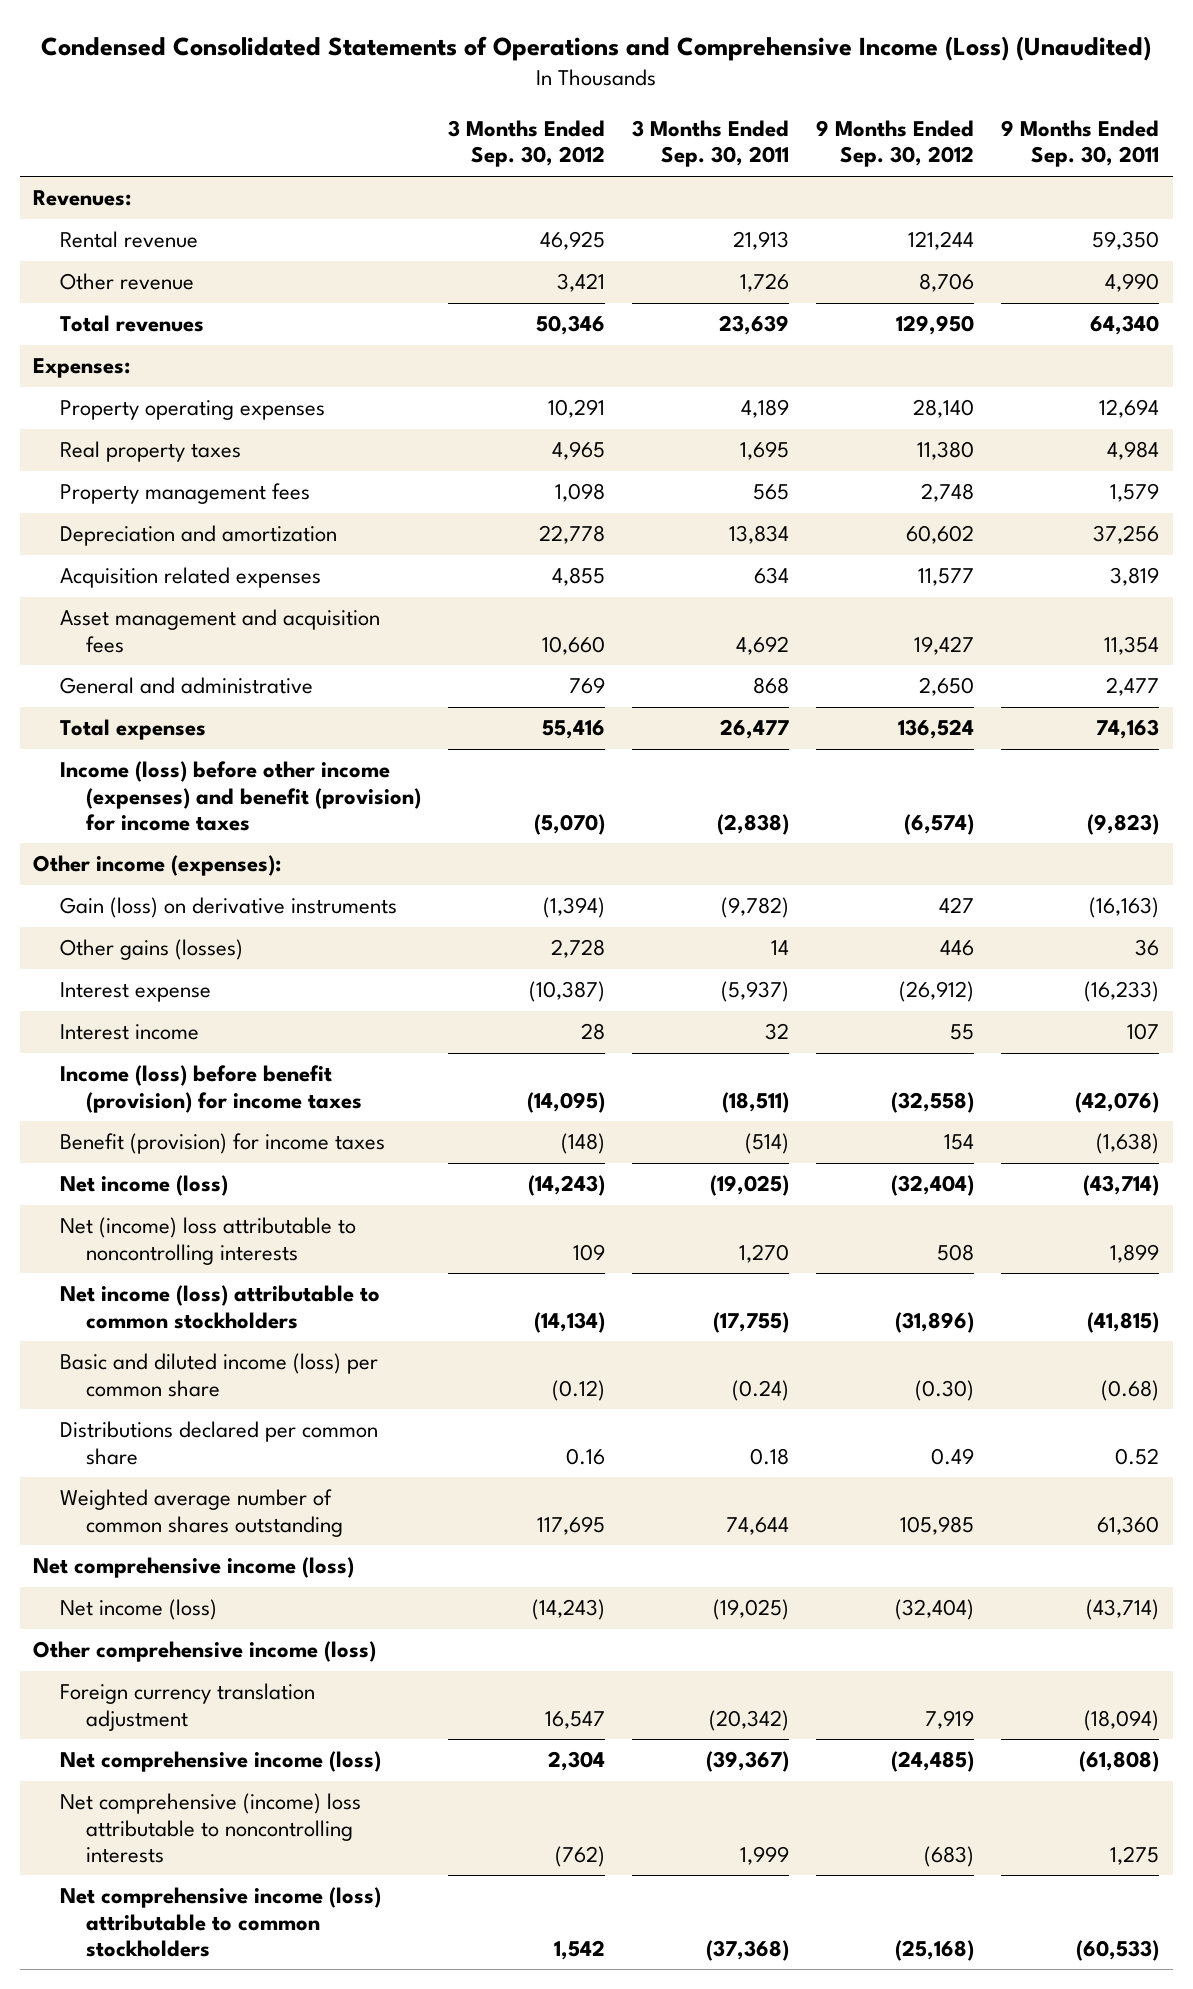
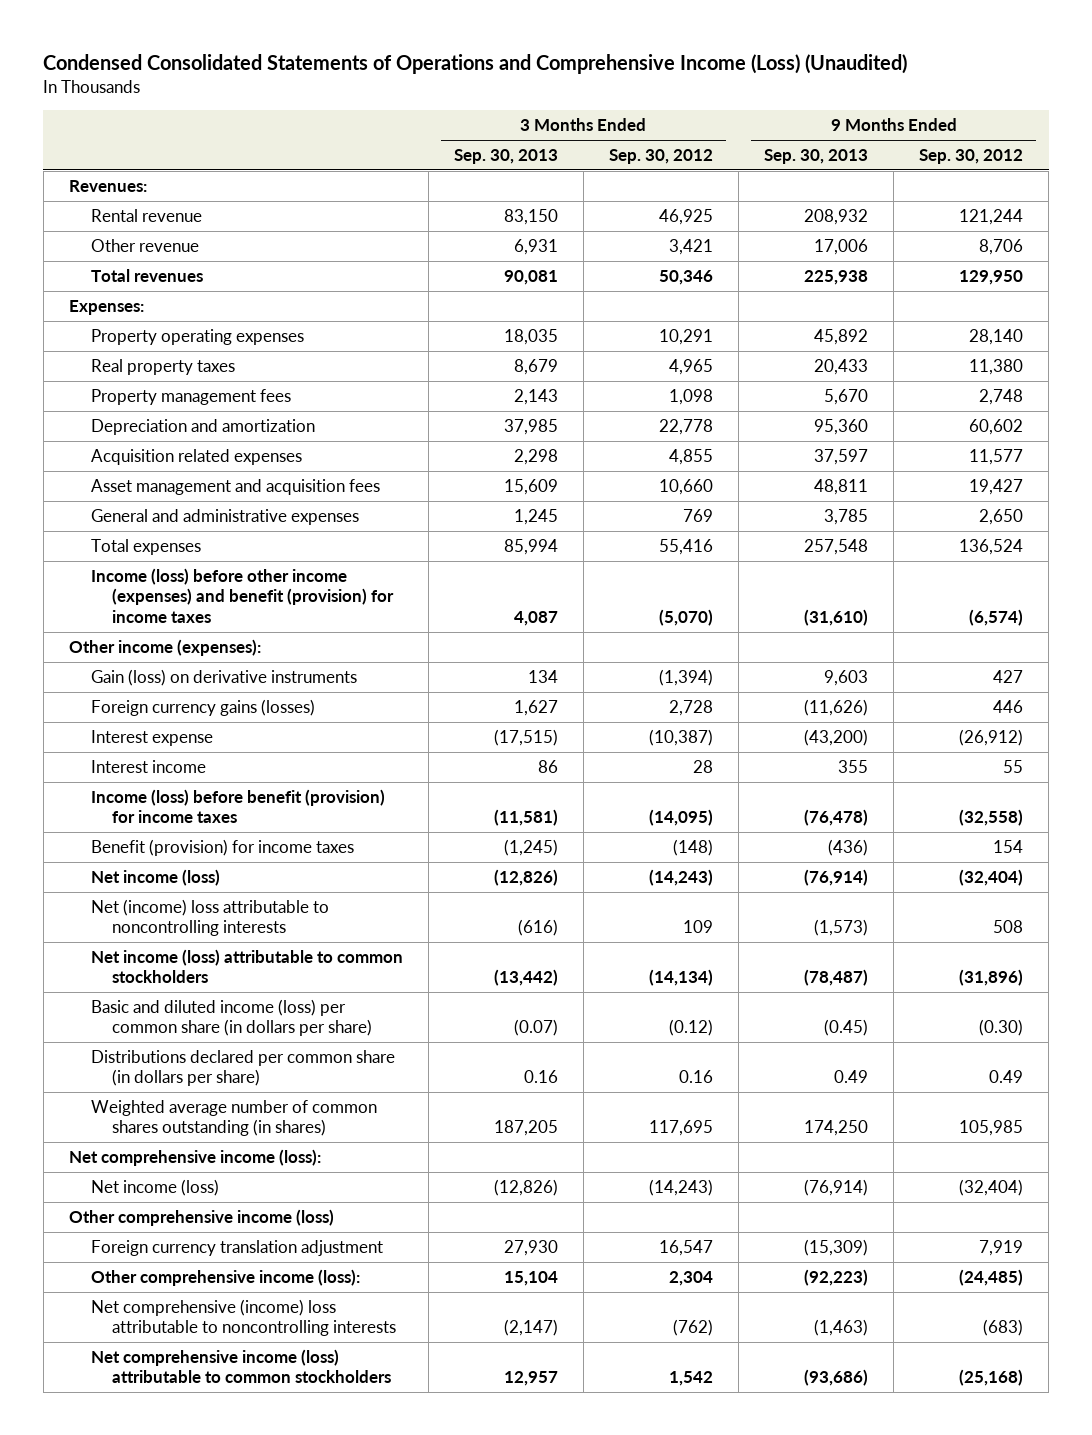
- | 3 Months Ended Sep. 30, 2012 | 3 Months Ended Sep. 30, 2011 | 9 Months Ended Sep. 30, 2012 | 9 Months Ended Sep. 30, 2011
+ | 3 Months Ended Sep. 30, 2013 | 3 Months Ended Sep. 30, 2012 | 9 Months Ended Sep. 30, 2013 | 9 Months Ended Sep. 30, 2012
- General and administrative | 769 | 868 | 2,650 | 2,477
+ General and administrative expenses | 1,245 | 769 | 3,785 | 2,650
- Other gains (losses) | 2,728 | 14 | 446 | 36
+ Foreign currency gains (losses) | 1,627 | 2,728 | (11,626) | 446
- Basic and diluted income (loss) per common share | (0.12) | (0.24) | (0.30) | (0.68)
- Distributions declared per common share | 0.16 | 0.18 | 0.49 | 0.52
- Weighted average number of common shares outstanding | 117,695 | 74,644 | 105,985 | 61,360
- Net comprehensive income (loss)
+ Basic and diluted income (loss) per common share (in dollars per share) | (0.07) | (0.12) | (0.45) | (0.30)
+ Distributions declared per common share (in dollars per share) | 0.16 | 0.16 | 0.49 | 0.49
+ Weighted average number of common shares outstanding (in shares) | 187,205 | 117,695 | 174,250 | 105,985
+ Net comprehensive income (loss):
- Net comprehensive income (loss) | 2,304 | (39,367) | (24,485) | (61,808)
+ Other comprehensive income (loss): | 15,104 | 2,304 | (92,223) | (24,485)

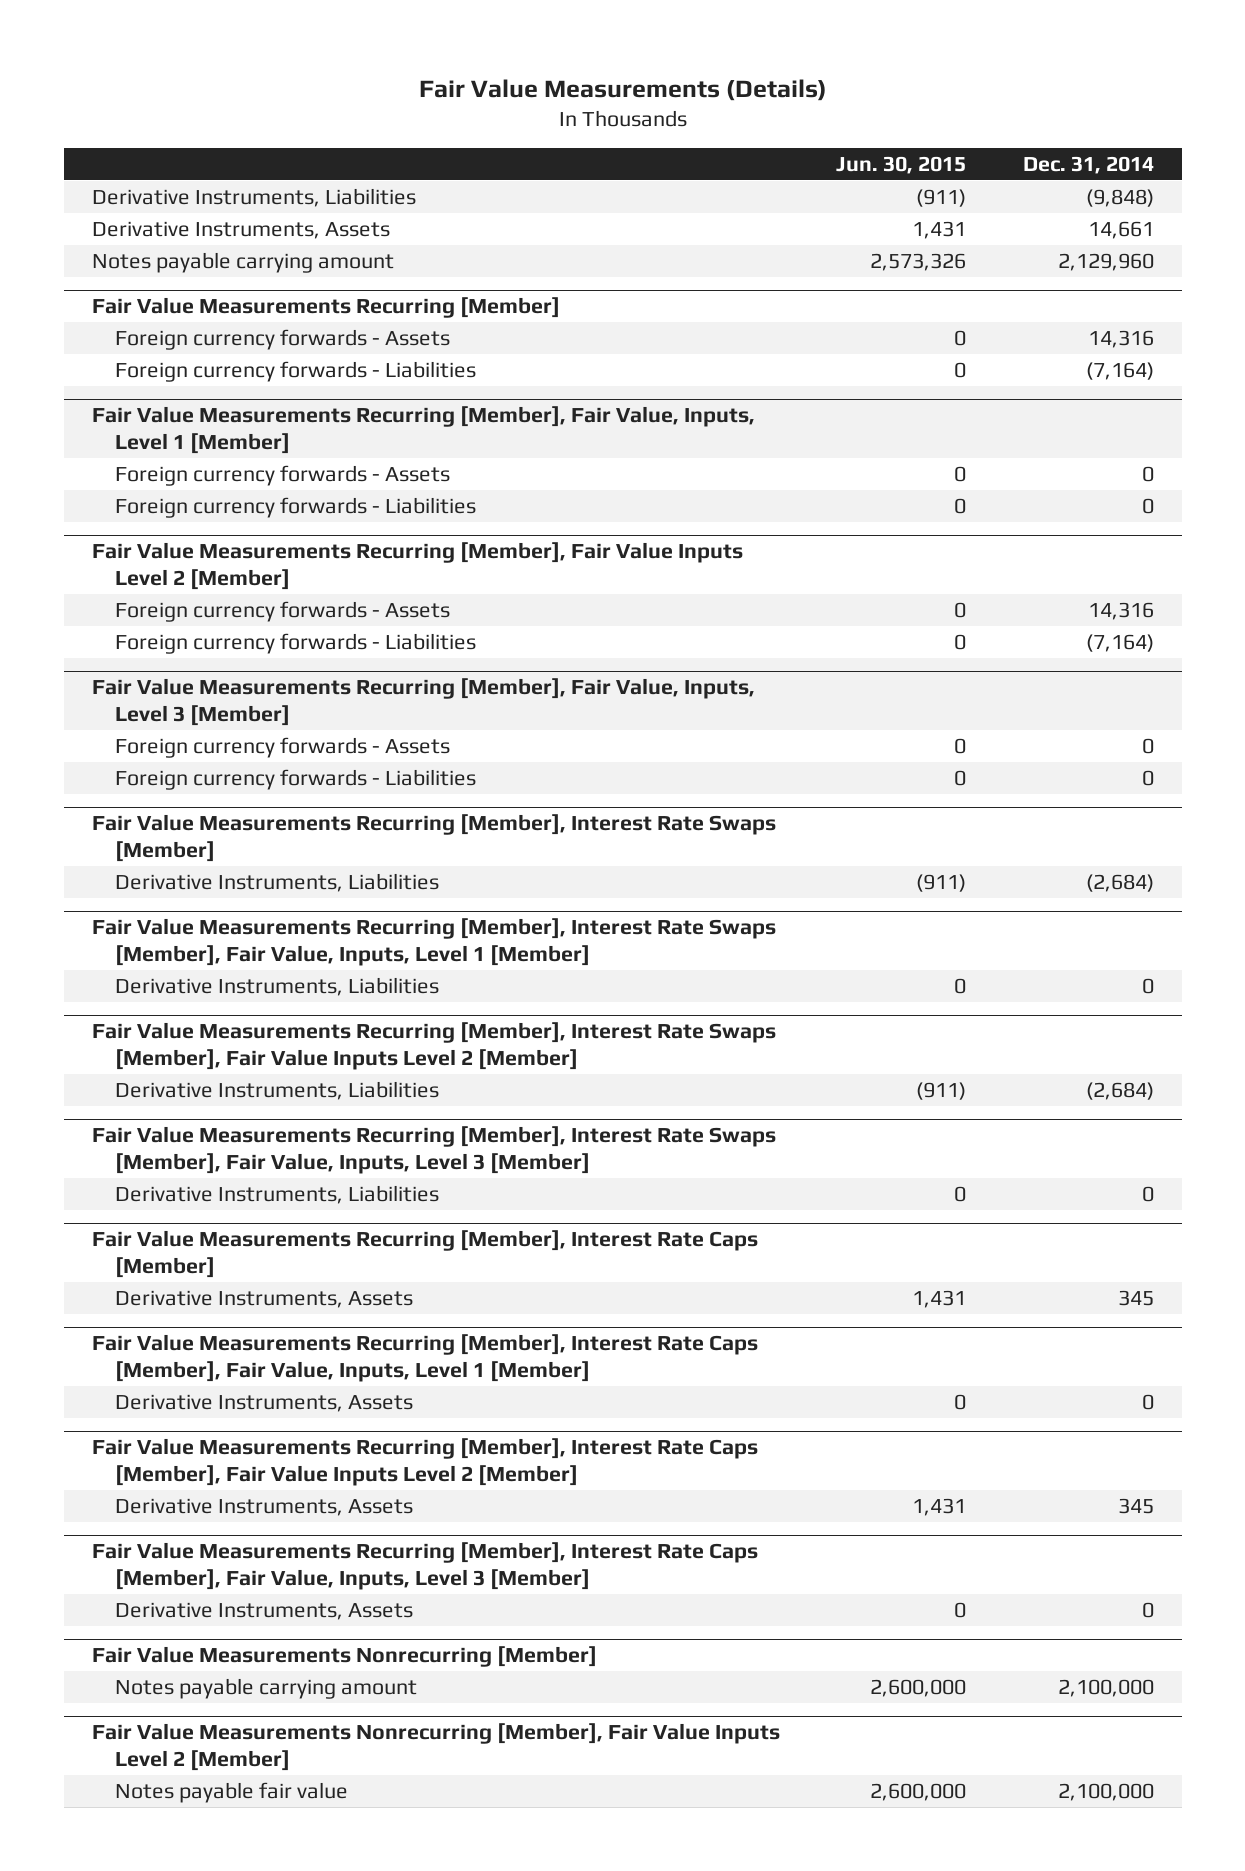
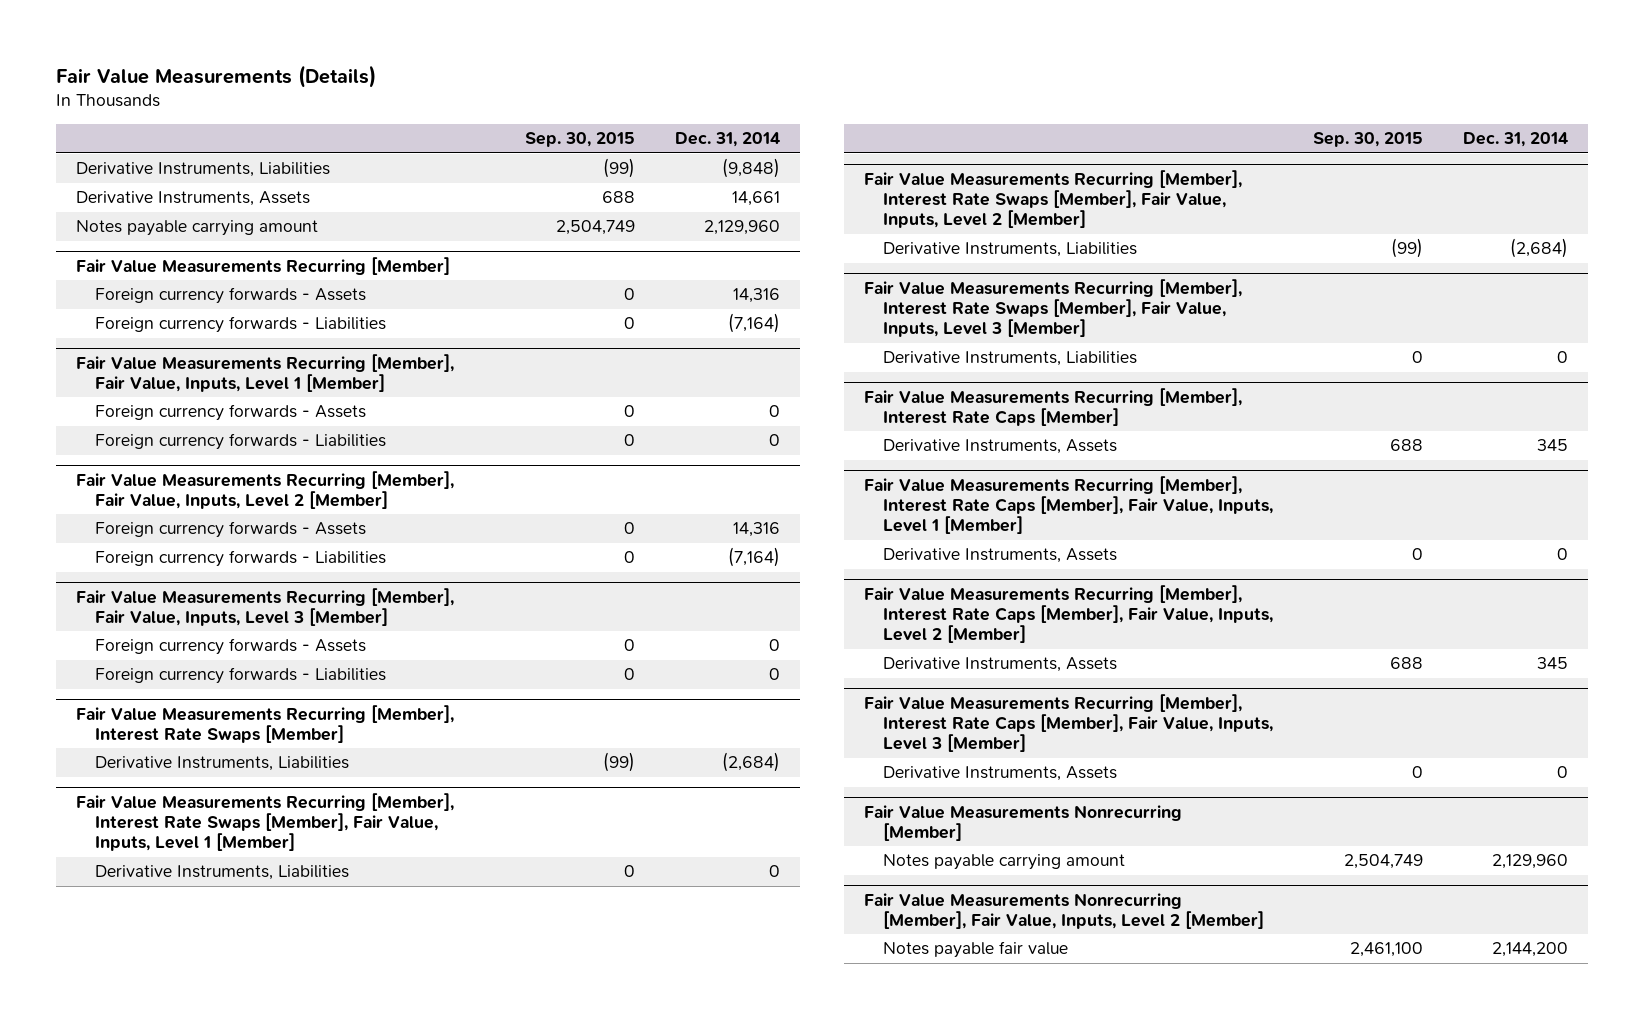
- | Jun. 30, 2015 | Dec. 31, 2014
+ | Sep. 30, 2015 | Dec. 31, 2014
- Fair Value Measurements Recurring [Member], Fair Value Inputs Level 2 [Member]
+ Fair Value Measurements Recurring [Member], Fair Value, Inputs, Level 2 [Member]
- Fair Value Measurements Recurring [Member], Interest Rate Swaps [Member], Fair Value Inputs Level 2 [Member]
+ Fair Value Measurements Recurring [Member], Interest Rate Swaps [Member], Fair Value, Inputs, Level 2 [Member]
- Fair Value Measurements Recurring [Member], Interest Rate Caps [Member], Fair Value Inputs Level 2 [Member]
+ Fair Value Measurements Recurring [Member], Interest Rate Caps [Member], Fair Value, Inputs, Level 2 [Member]
@ Fair Value Measurements Nonrecurring [Member]
- Notes payable carrying amount | 2,600,000 | 2,100,000
- Fair Value Measurements Nonrecurring [Member], Fair Value Inputs Level 2 [Member]
- Notes payable fair value | 2,600,000 | 2,100,000
@ Fair Value Measurements Nonrecurring [Member]
+ Notes payable carrying amount | 2,504,749 | 2,129,960
+ Fair Value Measurements Nonrecurring [Member], Fair Value, Inputs, Level 2 [Member]
+ Notes payable fair value | 2,461,100 | 2,144,200

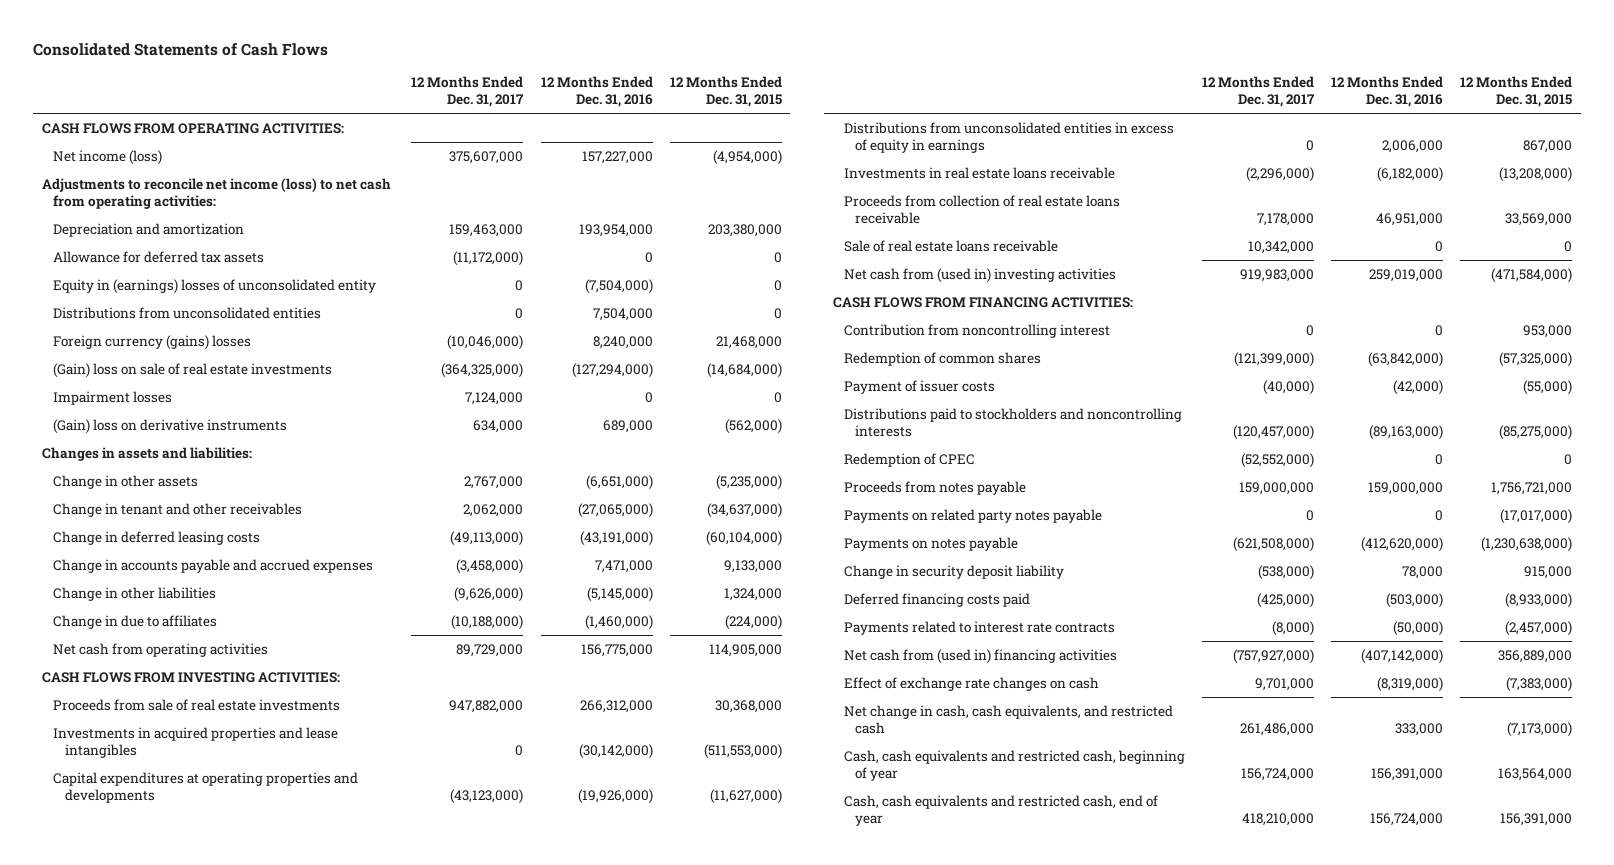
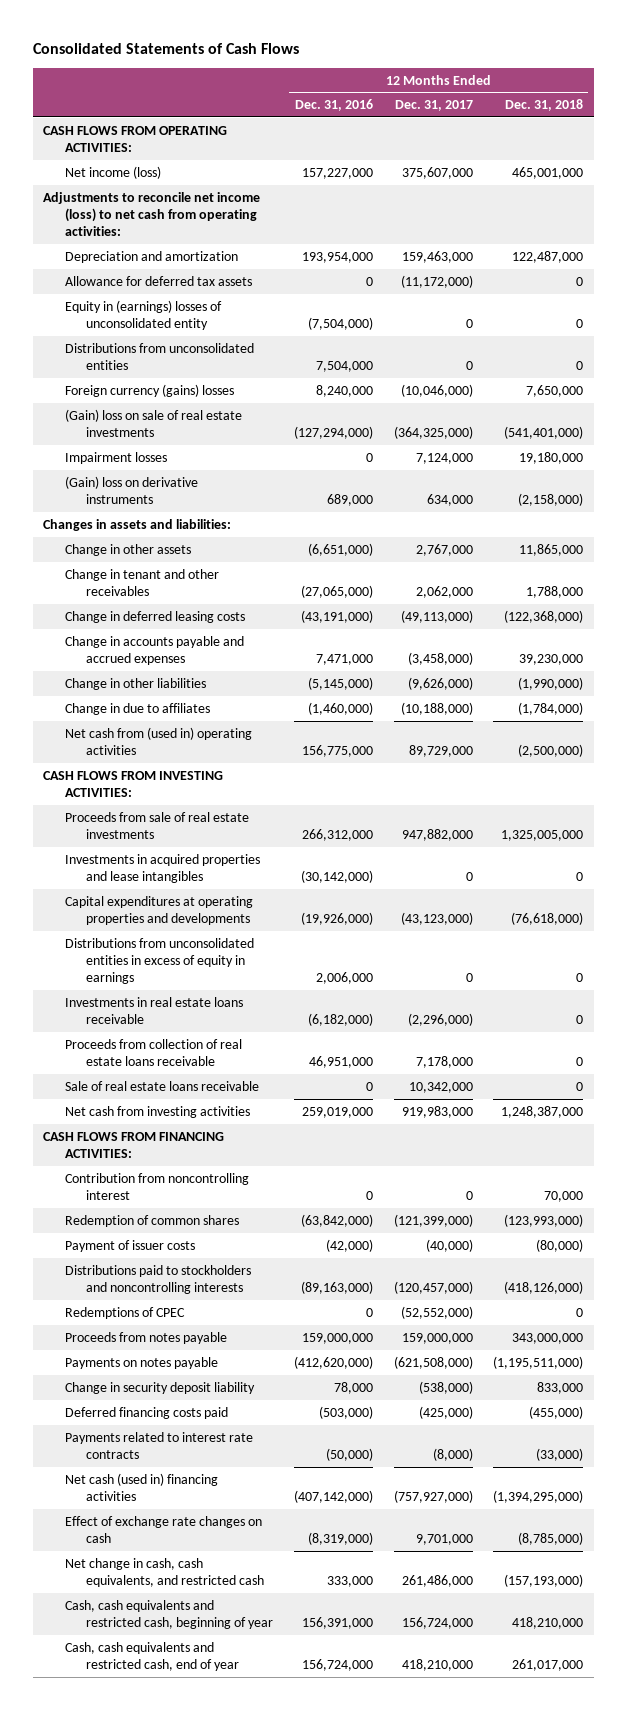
- | 12 Months Ended Dec. 31, 2017 | 12 Months Ended Dec. 31, 2016 | 12 Months Ended Dec. 31, 2015
+ | 12 Months Ended Dec. 31, 2016 | 12 Months Ended Dec. 31, 2017 | 12 Months Ended Dec. 31, 2018
- Net cash from operating activities | 89,729,000 | 156,775,000 | 114,905,000
+ Net cash from (used in) operating activities | 156,775,000 | 89,729,000 | (2,500,000)
- Net cash from (used in) investing activities | 919,983,000 | 259,019,000 | (471,584,000)
+ Net cash from investing activities | 259,019,000 | 919,983,000 | 1,248,387,000
- Redemption of CPEC | (52,552,000) | 0 | 0
+ Redemptions of CPEC | 0 | (52,552,000) | 0
- Payments on related party notes payable | 0 | 0 | (17,017,000)
- Net cash from (used in) financing activities | (757,927,000) | (407,142,000) | 356,889,000
+ Net cash (used in) financing activities | (407,142,000) | (757,927,000) | (1,394,295,000)

